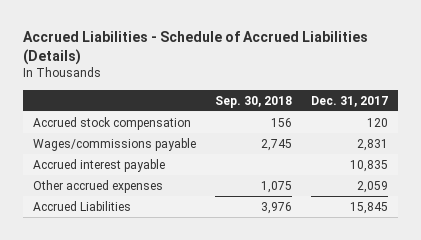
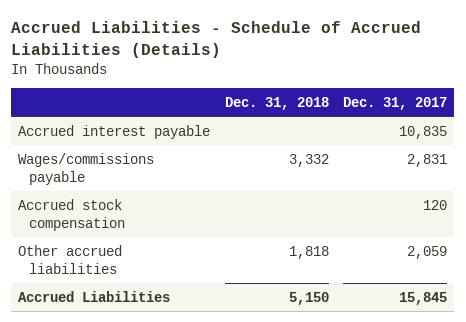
- | Sep. 30, 2018 | Dec. 31, 2017
+ | Dec. 31, 2018 | Dec. 31, 2017
- Other accrued expenses | 1,075 | 2,059
moved down: Wages/commissions payable | 3,332 | 2,831
moved down: Accrued stock compensation | | 120
+ Other accrued liabilities | 1,818 | 2,059

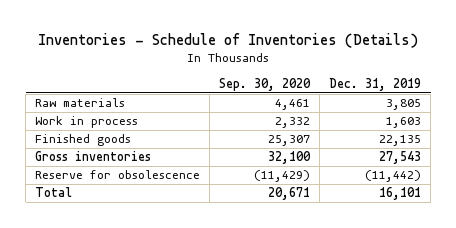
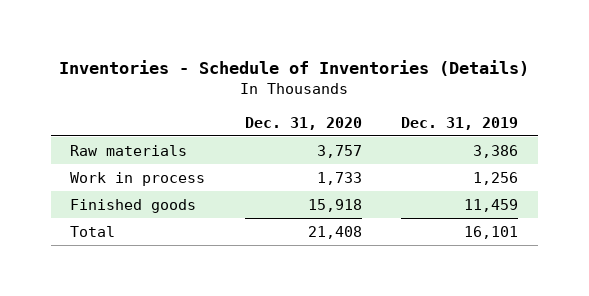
- | Sep. 30, 2020 | Dec. 31, 2019
+ | Dec. 31, 2020 | Dec. 31, 2019
- Raw materials | 4,461 | 3,805
- Work in process | 2,332 | 1,603
- Finished goods | 25,307 | 22,135
- Gross inventories | 32,100 | 27,543
- Reserve for obsolescence | (11,429) | (11,442)
+ Raw materials | 3,757 | 3,386
+ Work in process | 1,733 | 1,256
+ Finished goods | 15,918 | 11,459

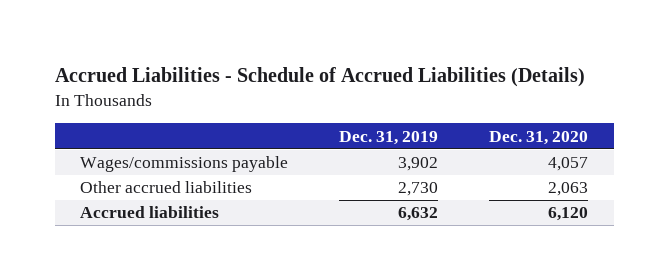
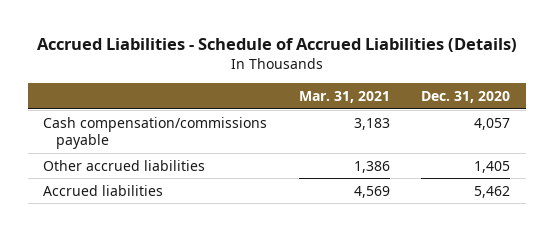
- | Dec. 31, 2019 | Dec. 31, 2020
+ | Mar. 31, 2021 | Dec. 31, 2020
- Wages/commissions payable | 3,902 | 4,057
- Other accrued liabilities | 2,730 | 2,063
- Accrued liabilities | 6,632 | 6,120
+ Cash compensation/commissions payable | 3,183 | 4,057
+ Other accrued liabilities | 1,386 | 1,405
+ Accrued liabilities | 4,569 | 5,462

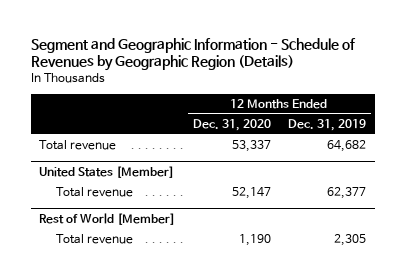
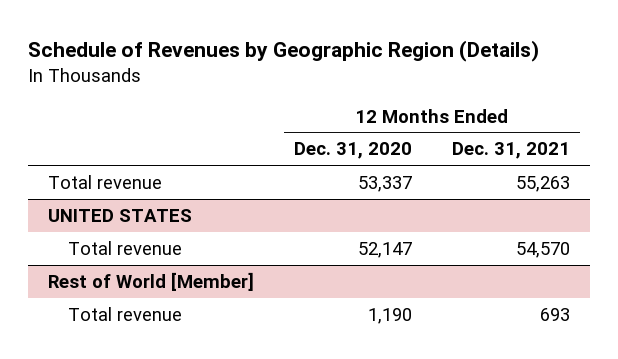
- Segment and Geographic Information - Schedule of Revenues by Geographic Region (Details)
+ Schedule of Revenues by Geographic Region (Details)
- | 12 Months Ended Dec. 31, 2020 | 12 Months Ended Dec. 31, 2019
+ | 12 Months Ended Dec. 31, 2020 | 12 Months Ended Dec. 31, 2021
- United States [Member]
+ UNITED STATES

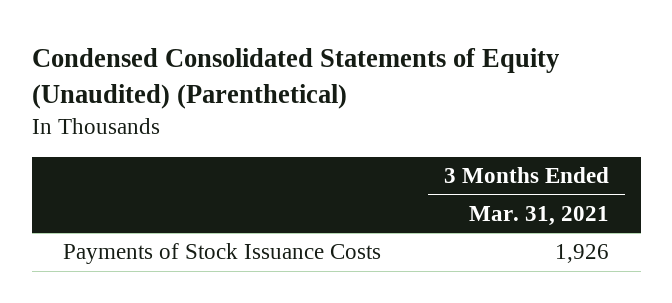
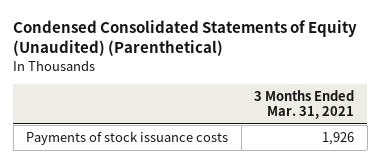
- Payments of Stock Issuance Costs | 1,926
+ Payments of stock issuance costs | 1,926

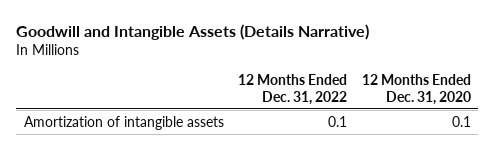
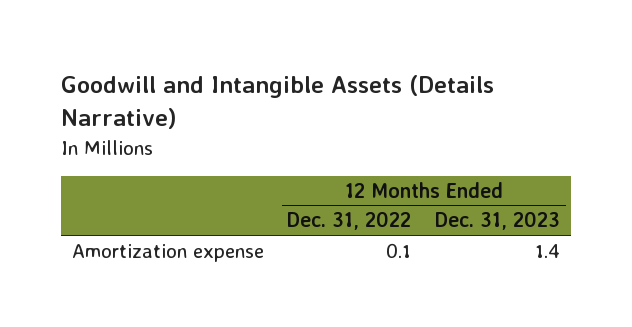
- | 12 Months Ended Dec. 31, 2022 | 12 Months Ended Dec. 31, 2020
+ | 12 Months Ended Dec. 31, 2022 | 12 Months Ended Dec. 31, 2023
- Amortization of intangible assets | 0.1 | 0.1
+ Amortization expense | 0.1 | 1.4

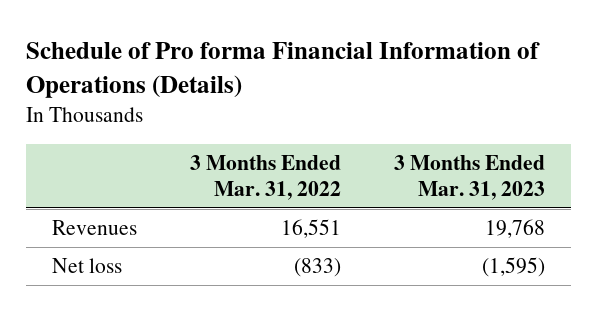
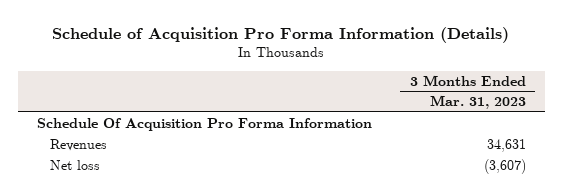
- Schedule of Pro forma Financial Information of Operations (Details)
+ Schedule of Acquisition Pro Forma Information (Details)
- | 3 Months Ended Mar. 31, 2022 | 3 Months Ended Mar. 31, 2023
+ | 3 Months Ended Mar. 31, 2023
- Revenues | 16,551 | 19,768
- Net loss | (833) | (1,595)
+ Schedule Of Acquisition Pro Forma Information
+ Revenues | 34,631
+ Net loss | (3,607)

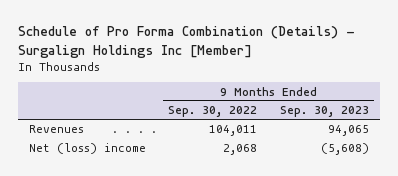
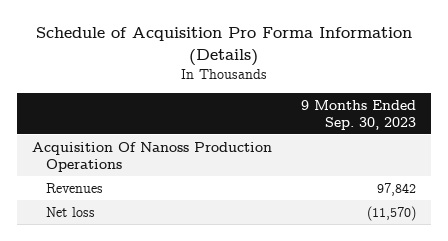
- Schedule of Pro Forma Combination (Details) - Surgalign Holdings Inc [Member]
+ Schedule of Acquisition Pro Forma Information (Details)
- | 9 Months Ended Sep. 30, 2022 | 9 Months Ended Sep. 30, 2023
+ | 9 Months Ended Sep. 30, 2023
- Revenues | 104,011 | 94,065
- Net (loss) income | 2,068 | (5,608)
+ Acquisition Of Nanoss Production Operations
+ Revenues | 97,842
+ Net loss | (11,570)

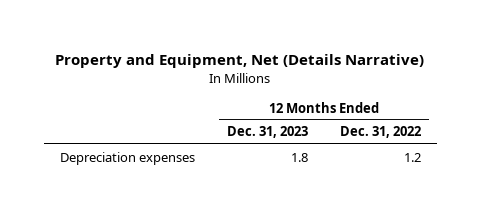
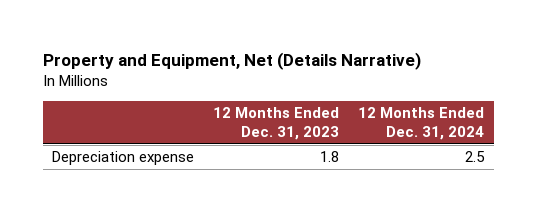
- | 12 Months Ended Dec. 31, 2023 | 12 Months Ended Dec. 31, 2022
+ | 12 Months Ended Dec. 31, 2023 | 12 Months Ended Dec. 31, 2024
- Depreciation expenses | 1.8 | 1.2
+ Depreciation expense | 1.8 | 2.5

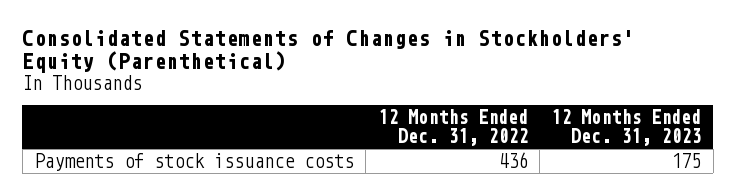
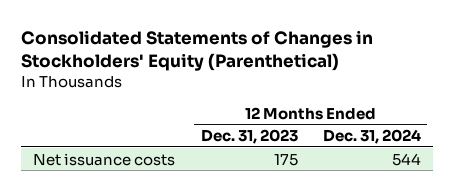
- | 12 Months Ended Dec. 31, 2022 | 12 Months Ended Dec. 31, 2023
+ | 12 Months Ended Dec. 31, 2023 | 12 Months Ended Dec. 31, 2024
- Payments of stock issuance costs | 436 | 175
+ Net issuance costs | 175 | 544

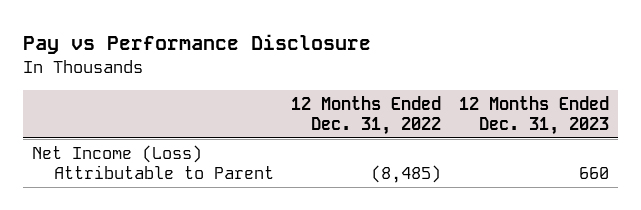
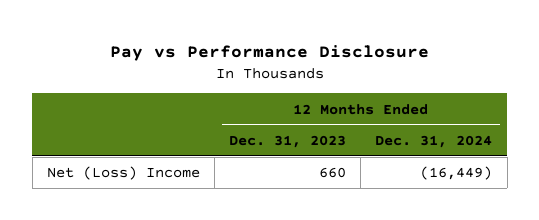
- | 12 Months Ended Dec. 31, 2022 | 12 Months Ended Dec. 31, 2023
+ | 12 Months Ended Dec. 31, 2023 | 12 Months Ended Dec. 31, 2024
- Net Income (Loss) Attributable to Parent | (8,485) | 660
+ Net (Loss) Income | 660 | (16,449)

